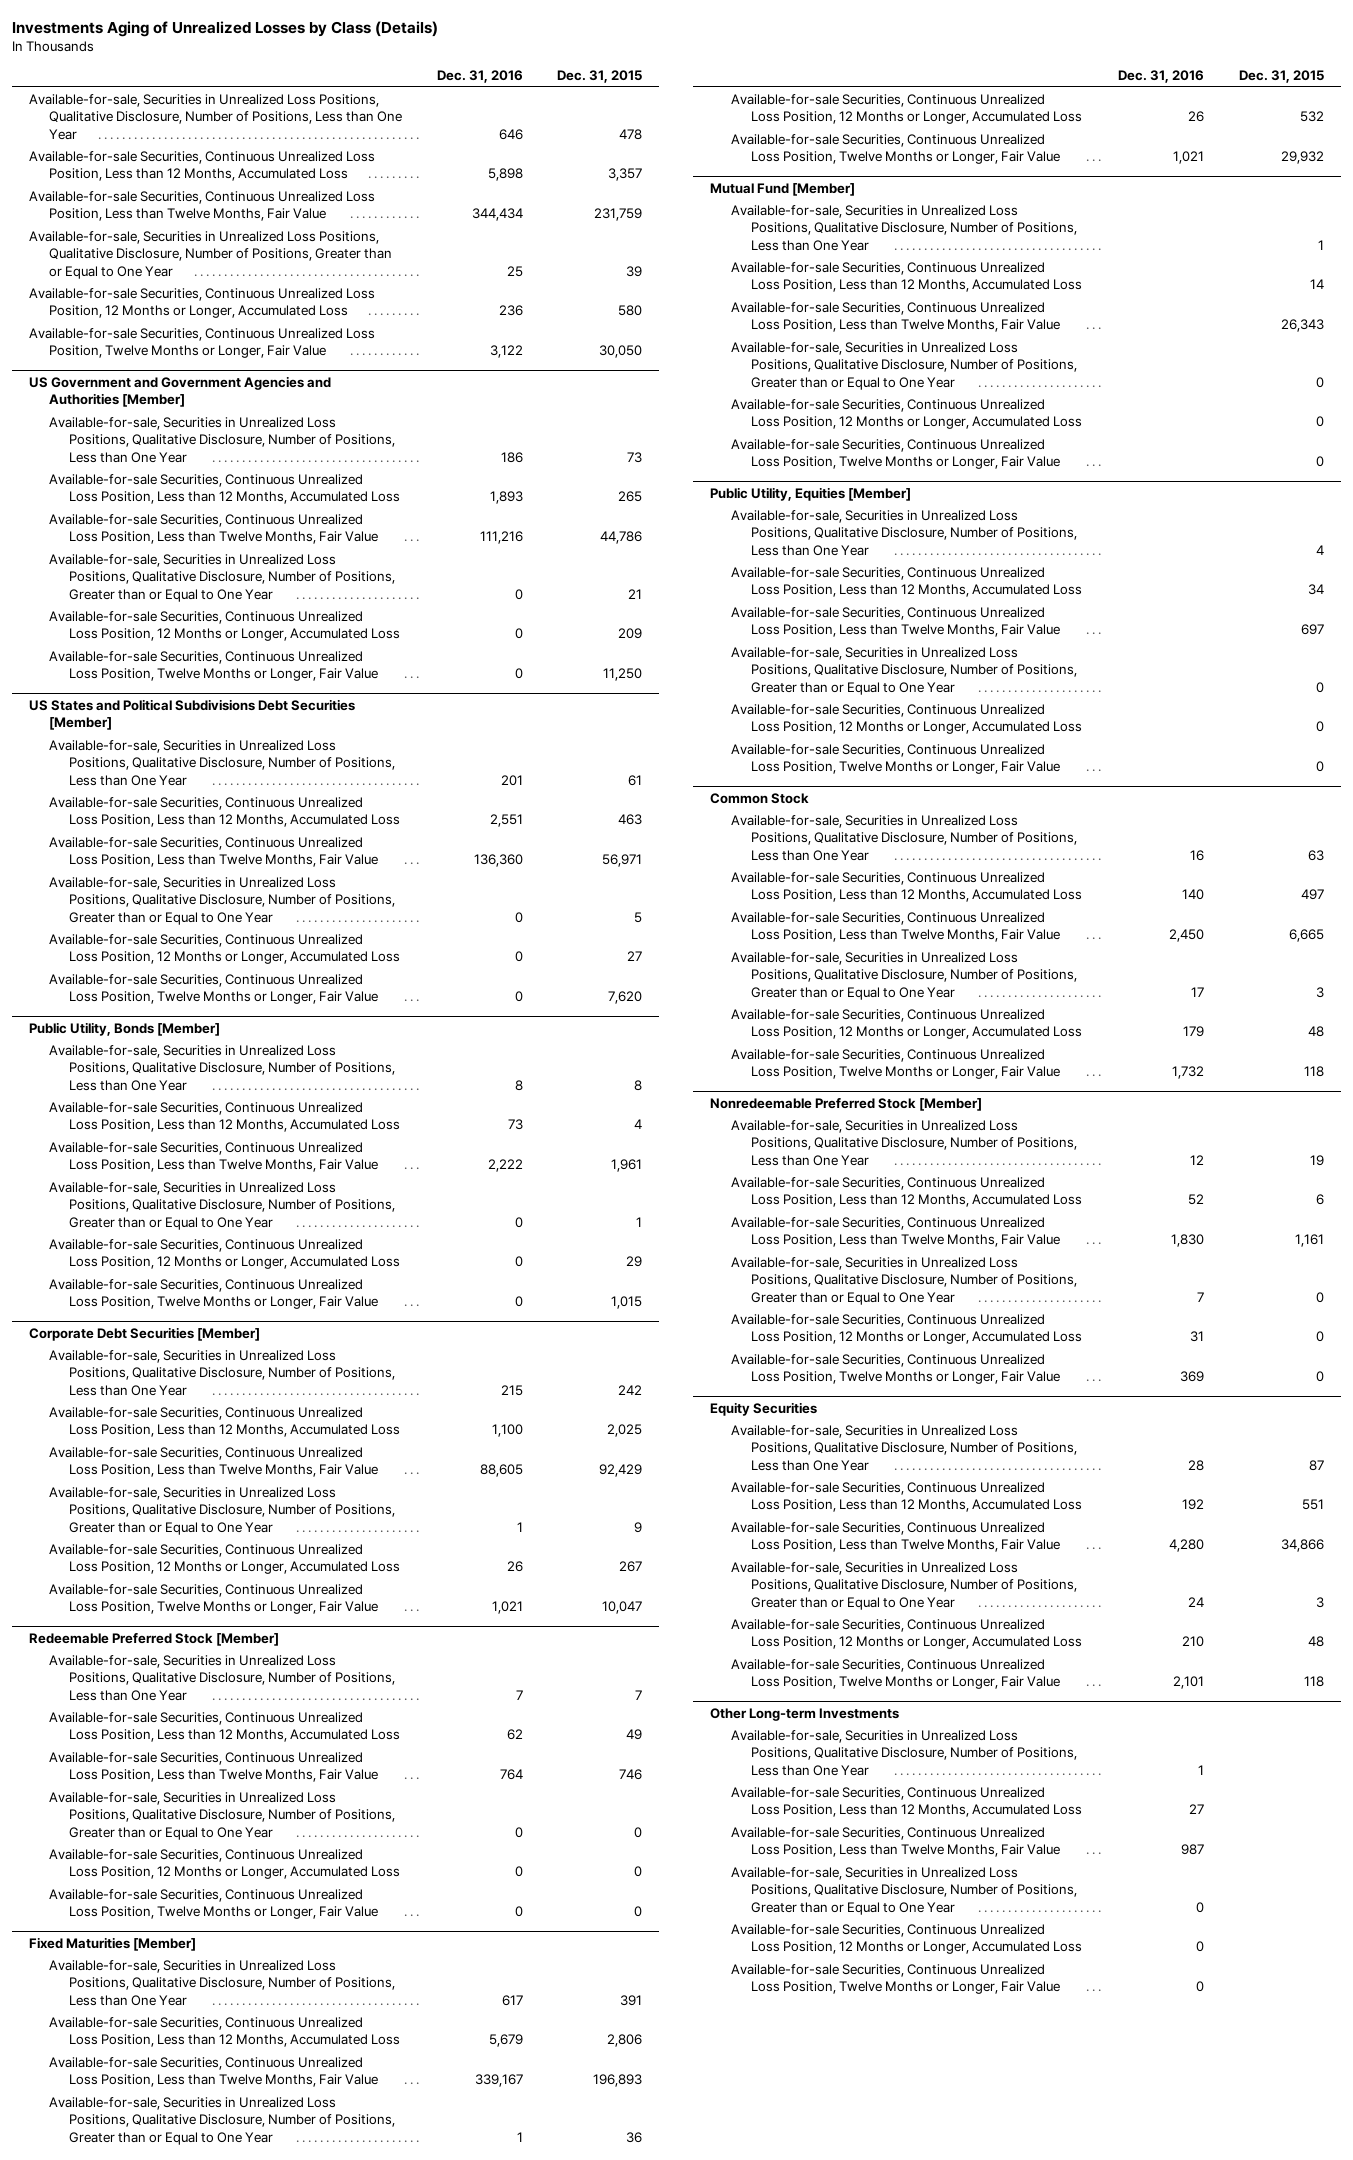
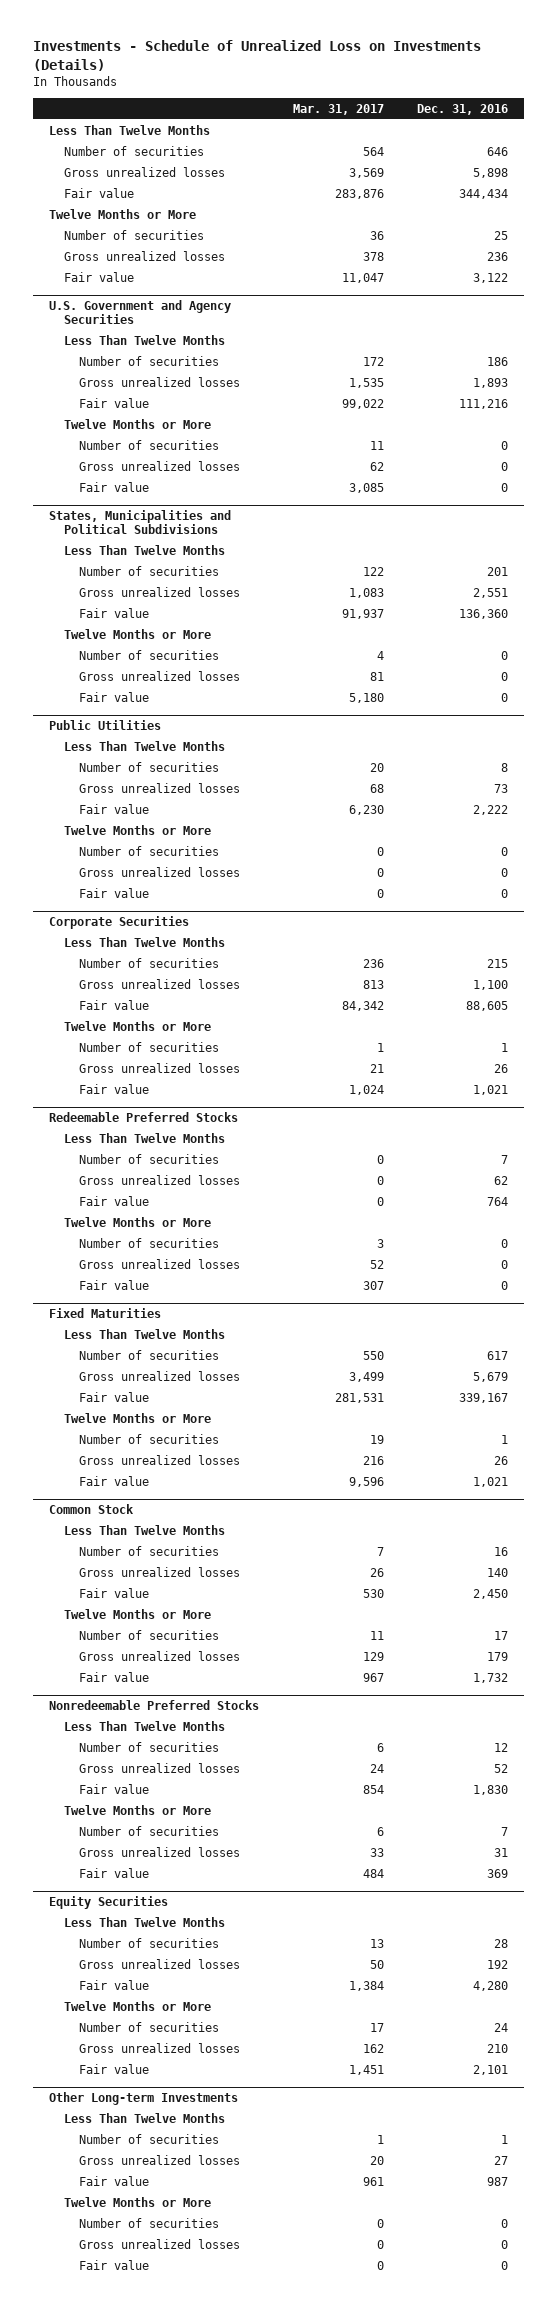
- Investments Aging of Unrealized Losses by Class (Details)
+ Investments - Schedule of Unrealized Loss on Investments (Details)
- | Dec. 31, 2016 | Dec. 31, 2015
+ | Mar. 31, 2017 | Dec. 31, 2016
- Available-for-sale, Securities in Unrealized Loss Positions, Qualitative Disclosure, Number of Positions, Less than One Year | 646 | 478
- Available-for-sale Securities, Continuous Unrealized Loss Position, Less than 12 Months, Accumulated Loss | 5,898 | 3,357
- Available-for-sale Securities, Continuous Unrealized Loss Position, Less than Twelve Months, Fair Value | 344,434 | 231,759
- Available-for-sale, Securities in Unrealized Loss Positions, Qualitative Disclosure, Number of Positions, Greater than or Equal to One Year | 25 | 39
- Available-for-sale Securities, Continuous Unrealized Loss Position, 12 Months or Longer, Accumulated Loss | 236 | 580
- Available-for-sale Securities, Continuous Unrealized Loss Position, Twelve Months or Longer, Fair Value | 3,122 | 30,050
- US Government and Government Agencies and Authorities [Member]
- Available-for-sale, Securities in Unrealized Loss Positions, Qualitative Disclosure, Number of Positions, Less than One Year | 186 | 73
- Available-for-sale Securities, Continuous Unrealized Loss Position, Less than 12 Months, Accumulated Loss | 1,893 | 265
- Available-for-sale Securities, Continuous Unrealized Loss Position, Less than Twelve Months, Fair Value | 111,216 | 44,786
- Available-for-sale, Securities in Unrealized Loss Positions, Qualitative Disclosure, Number of Positions, Greater than or Equal to One Year | 0 | 21
- Available-for-sale Securities, Continuous Unrealized Loss Position, 12 Months or Longer, Accumulated Loss | 0 | 209
- Available-for-sale Securities, Continuous Unrealized Loss Position, Twelve Months or Longer, Fair Value | 0 | 11,250
- US States and Political Subdivisions Debt Securities [Member]
- Available-for-sale, Securities in Unrealized Loss Positions, Qualitative Disclosure, Number of Positions, Less than One Year | 201 | 61
- Available-for-sale Securities, Continuous Unrealized Loss Position, Less than 12 Months, Accumulated Loss | 2,551 | 463
- Available-for-sale Securities, Continuous Unrealized Loss Position, Less than Twelve Months, Fair Value | 136,360 | 56,971
- Available-for-sale, Securities in Unrealized Loss Positions, Qualitative Disclosure, Number of Positions, Greater than or Equal to One Year | 0 | 5
- Available-for-sale Securities, Continuous Unrealized Loss Position, 12 Months or Longer, Accumulated Loss | 0 | 27
- Available-for-sale Securities, Continuous Unrealized Loss Position, Twelve Months or Longer, Fair Value | 0 | 7,620
- Public Utility, Bonds [Member]
- Available-for-sale, Securities in Unrealized Loss Positions, Qualitative Disclosure, Number of Positions, Less than One Year | 8 | 8
- Available-for-sale Securities, Continuous Unrealized Loss Position, Less than 12 Months, Accumulated Loss | 73 | 4
- Available-for-sale Securities, Continuous Unrealized Loss Position, Less than Twelve Months, Fair Value | 2,222 | 1,961
- Available-for-sale, Securities in Unrealized Loss Positions, Qualitative Disclosure, Number of Positions, Greater than or Equal to One Year | 0 | 1
- Available-for-sale Securities, Continuous Unrealized Loss Position, 12 Months or Longer, Accumulated Loss | 0 | 29
- Available-for-sale Securities, Continuous Unrealized Loss Position, Twelve Months or Longer, Fair Value | 0 | 1,015
- Corporate Debt Securities [Member]
- Available-for-sale, Securities in Unrealized Loss Positions, Qualitative Disclosure, Number of Positions, Less than One Year | 215 | 242
- Available-for-sale Securities, Continuous Unrealized Loss Position, Less than 12 Months, Accumulated Loss | 1,100 | 2,025
- Available-for-sale Securities, Continuous Unrealized Loss Position, Less than Twelve Months, Fair Value | 88,605 | 92,429
- Available-for-sale, Securities in Unrealized Loss Positions, Qualitative Disclosure, Number of Positions, Greater than or Equal to One Year | 1 | 9
- Available-for-sale Securities, Continuous Unrealized Loss Position, 12 Months or Longer, Accumulated Loss | 26 | 267
- Available-for-sale Securities, Continuous Unrealized Loss Position, Twelve Months or Longer, Fair Value | 1,021 | 10,047
- Redeemable Preferred Stock [Member]
- Available-for-sale, Securities in Unrealized Loss Positions, Qualitative Disclosure, Number of Positions, Less than One Year | 7 | 7
- Available-for-sale Securities, Continuous Unrealized Loss Position, Less than 12 Months, Accumulated Loss | 62 | 49
- Available-for-sale Securities, Continuous Unrealized Loss Position, Less than Twelve Months, Fair Value | 764 | 746
- Available-for-sale, Securities in Unrealized Loss Positions, Qualitative Disclosure, Number of Positions, Greater than or Equal to One Year | 0 | 0
- Available-for-sale Securities, Continuous Unrealized Loss Position, 12 Months or Longer, Accumulated Loss | 0 | 0
- Available-for-sale Securities, Continuous Unrealized Loss Position, Twelve Months or Longer, Fair Value | 0 | 0
- Fixed Maturities [Member]
- Available-for-sale, Securities in Unrealized Loss Positions, Qualitative Disclosure, Number of Positions, Less than One Year | 617 | 391
- Available-for-sale Securities, Continuous Unrealized Loss Position, Less than 12 Months, Accumulated Loss | 5,679 | 2,806
- Available-for-sale Securities, Continuous Unrealized Loss Position, Less than Twelve Months, Fair Value | 339,167 | 196,893
- Available-for-sale, Securities in Unrealized Loss Positions, Qualitative Disclosure, Number of Positions, Greater than or Equal to One Year | 1 | 36
- Available-for-sale Securities, Continuous Unrealized Loss Position, 12 Months or Longer, Accumulated Loss | 26 | 532
- Available-for-sale Securities, Continuous Unrealized Loss Position, Twelve Months or Longer, Fair Value | 1,021 | 29,932
- Mutual Fund [Member]
- Available-for-sale, Securities in Unrealized Loss Positions, Qualitative Disclosure, Number of Positions, Less than One Year | | 1
- Available-for-sale Securities, Continuous Unrealized Loss Position, Less than 12 Months, Accumulated Loss | | 14
- Available-for-sale Securities, Continuous Unrealized Loss Position, Less than Twelve Months, Fair Value | | 26,343
- Available-for-sale, Securities in Unrealized Loss Positions, Qualitative Disclosure, Number of Positions, Greater than or Equal to One Year | | 0
- Available-for-sale Securities, Continuous Unrealized Loss Position, 12 Months or Longer, Accumulated Loss | | 0
- Available-for-sale Securities, Continuous Unrealized Loss Position, Twelve Months or Longer, Fair Value | | 0
- Public Utility, Equities [Member]
- Available-for-sale, Securities in Unrealized Loss Positions, Qualitative Disclosure, Number of Positions, Less than One Year | | 4
- Available-for-sale Securities, Continuous Unrealized Loss Position, Less than 12 Months, Accumulated Loss | | 34
- Available-for-sale Securities, Continuous Unrealized Loss Position, Less than Twelve Months, Fair Value | | 697
- Available-for-sale, Securities in Unrealized Loss Positions, Qualitative Disclosure, Number of Positions, Greater than or Equal to One Year | | 0
- Available-for-sale Securities, Continuous Unrealized Loss Position, 12 Months or Longer, Accumulated Loss | | 0
- Available-for-sale Securities, Continuous Unrealized Loss Position, Twelve Months or Longer, Fair Value | | 0
+ Less Than Twelve Months
+ Number of securities | 564 | 646
+ Gross unrealized losses | 3,569 | 5,898
+ Fair value | 283,876 | 344,434
+ Twelve Months or More
+ Number of securities | 36 | 25
+ Gross unrealized losses | 378 | 236
+ Fair value | 11,047 | 3,122
+ U.S. Government and Agency Securities
+ Less Than Twelve Months
+ Number of securities | 172 | 186
+ Gross unrealized losses | 1,535 | 1,893
+ Fair value | 99,022 | 111,216
+ Twelve Months or More
+ Number of securities | 11 | 0
+ Gross unrealized losses | 62 | 0
+ Fair value | 3,085 | 0
+ States, Municipalities and Political Subdivisions
+ Less Than Twelve Months
+ Number of securities | 122 | 201
+ Gross unrealized losses | 1,083 | 2,551
+ Fair value | 91,937 | 136,360
+ Twelve Months or More
+ Number of securities | 4 | 0
+ Gross unrealized losses | 81 | 0
+ Fair value | 5,180 | 0
+ Public Utilities
+ Less Than Twelve Months
+ Number of securities | 20 | 8
+ Gross unrealized losses | 68 | 73
+ Fair value | 6,230 | 2,222
+ Twelve Months or More
+ Number of securities | 0 | 0
+ Gross unrealized losses | 0 | 0
+ Fair value | 0 | 0
+ Corporate Securities
+ Less Than Twelve Months
+ Number of securities | 236 | 215
+ Gross unrealized losses | 813 | 1,100
+ Fair value | 84,342 | 88,605
+ Twelve Months or More
+ Number of securities | 1 | 1
+ Gross unrealized losses | 21 | 26
+ Fair value | 1,024 | 1,021
+ Redeemable Preferred Stocks
+ Less Than Twelve Months
+ Number of securities | 0 | 7
+ Gross unrealized losses | 0 | 62
+ Fair value | 0 | 764
+ Twelve Months or More
+ Number of securities | 3 | 0
+ Gross unrealized losses | 52 | 0
+ Fair value | 307 | 0
+ Fixed Maturities
+ Less Than Twelve Months
+ Number of securities | 550 | 617
+ Gross unrealized losses | 3,499 | 5,679
+ Fair value | 281,531 | 339,167
+ Twelve Months or More
+ Number of securities | 19 | 1
+ Gross unrealized losses | 216 | 26
+ Fair value | 9,596 | 1,021
@ Common Stock
- Available-for-sale, Securities in Unrealized Loss Positions, Qualitative Disclosure, Number of Positions, Less than One Year | 16 | 63
- Available-for-sale Securities, Continuous Unrealized Loss Position, Less than 12 Months, Accumulated Loss | 140 | 497
- Available-for-sale Securities, Continuous Unrealized Loss Position, Less than Twelve Months, Fair Value | 2,450 | 6,665
- Available-for-sale, Securities in Unrealized Loss Positions, Qualitative Disclosure, Number of Positions, Greater than or Equal to One Year | 17 | 3
- Available-for-sale Securities, Continuous Unrealized Loss Position, 12 Months or Longer, Accumulated Loss | 179 | 48
- Available-for-sale Securities, Continuous Unrealized Loss Position, Twelve Months or Longer, Fair Value | 1,732 | 118
- Nonredeemable Preferred Stock [Member]
- Available-for-sale, Securities in Unrealized Loss Positions, Qualitative Disclosure, Number of Positions, Less than One Year | 12 | 19
- Available-for-sale Securities, Continuous Unrealized Loss Position, Less than 12 Months, Accumulated Loss | 52 | 6
- Available-for-sale Securities, Continuous Unrealized Loss Position, Less than Twelve Months, Fair Value | 1,830 | 1,161
- Available-for-sale, Securities in Unrealized Loss Positions, Qualitative Disclosure, Number of Positions, Greater than or Equal to One Year | 7 | 0
- Available-for-sale Securities, Continuous Unrealized Loss Position, 12 Months or Longer, Accumulated Loss | 31 | 0
- Available-for-sale Securities, Continuous Unrealized Loss Position, Twelve Months or Longer, Fair Value | 369 | 0
@ Common Stock
+ Less Than Twelve Months
+ Number of securities | 7 | 16
+ Gross unrealized losses | 26 | 140
+ Fair value | 530 | 2,450
+ Twelve Months or More
+ Number of securities | 11 | 17
+ Gross unrealized losses | 129 | 179
+ Fair value | 967 | 1,732
+ Nonredeemable Preferred Stocks
+ Less Than Twelve Months
+ Number of securities | 6 | 12
+ Gross unrealized losses | 24 | 52
+ Fair value | 854 | 1,830
+ Twelve Months or More
+ Number of securities | 6 | 7
+ Gross unrealized losses | 33 | 31
+ Fair value | 484 | 369
@ Equity Securities
- Available-for-sale, Securities in Unrealized Loss Positions, Qualitative Disclosure, Number of Positions, Less than One Year | 28 | 87
- Available-for-sale Securities, Continuous Unrealized Loss Position, Less than 12 Months, Accumulated Loss | 192 | 551
- Available-for-sale Securities, Continuous Unrealized Loss Position, Less than Twelve Months, Fair Value | 4,280 | 34,866
- Available-for-sale, Securities in Unrealized Loss Positions, Qualitative Disclosure, Number of Positions, Greater than or Equal to One Year | 24 | 3
- Available-for-sale Securities, Continuous Unrealized Loss Position, 12 Months or Longer, Accumulated Loss | 210 | 48
- Available-for-sale Securities, Continuous Unrealized Loss Position, Twelve Months or Longer, Fair Value | 2,101 | 118
+ Less Than Twelve Months
+ Number of securities | 13 | 28
+ Gross unrealized losses | 50 | 192
+ Fair value | 1,384 | 4,280
+ Twelve Months or More
+ Number of securities | 17 | 24
+ Gross unrealized losses | 162 | 210
+ Fair value | 1,451 | 2,101
@ Other Long-term Investments
- Available-for-sale, Securities in Unrealized Loss Positions, Qualitative Disclosure, Number of Positions, Less than One Year | 1 |
- Available-for-sale Securities, Continuous Unrealized Loss Position, Less than 12 Months, Accumulated Loss | 27 |
- Available-for-sale Securities, Continuous Unrealized Loss Position, Less than Twelve Months, Fair Value | 987 |
- Available-for-sale, Securities in Unrealized Loss Positions, Qualitative Disclosure, Number of Positions, Greater than or Equal to One Year | 0 |
- Available-for-sale Securities, Continuous Unrealized Loss Position, 12 Months or Longer, Accumulated Loss | 0 |
- Available-for-sale Securities, Continuous Unrealized Loss Position, Twelve Months or Longer, Fair Value | 0 |
+ Less Than Twelve Months
+ Number of securities | 1 | 1
+ Gross unrealized losses | 20 | 27
+ Fair value | 961 | 987
+ Twelve Months or More
+ Number of securities | 0 | 0
+ Gross unrealized losses | 0 | 0
+ Fair value | 0 | 0

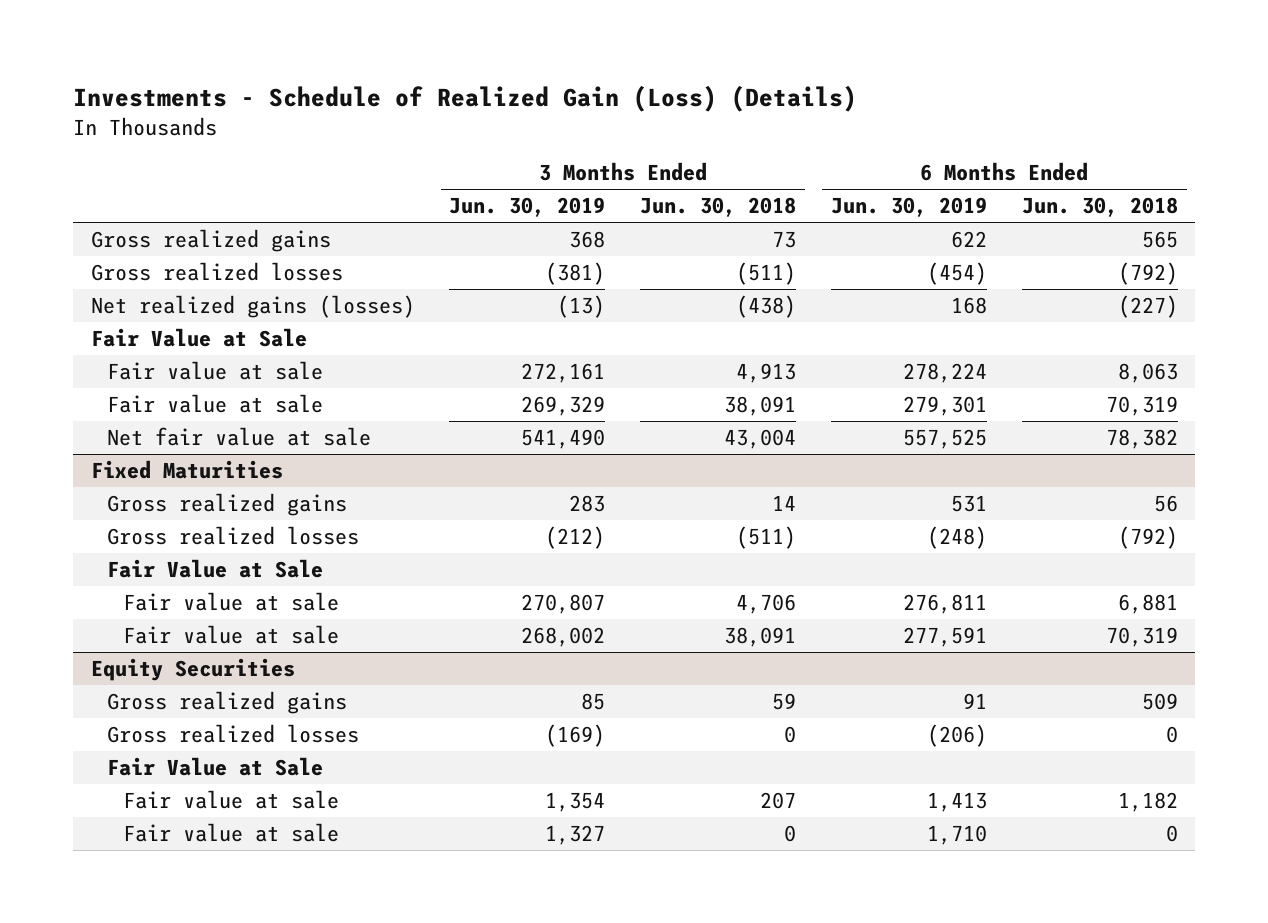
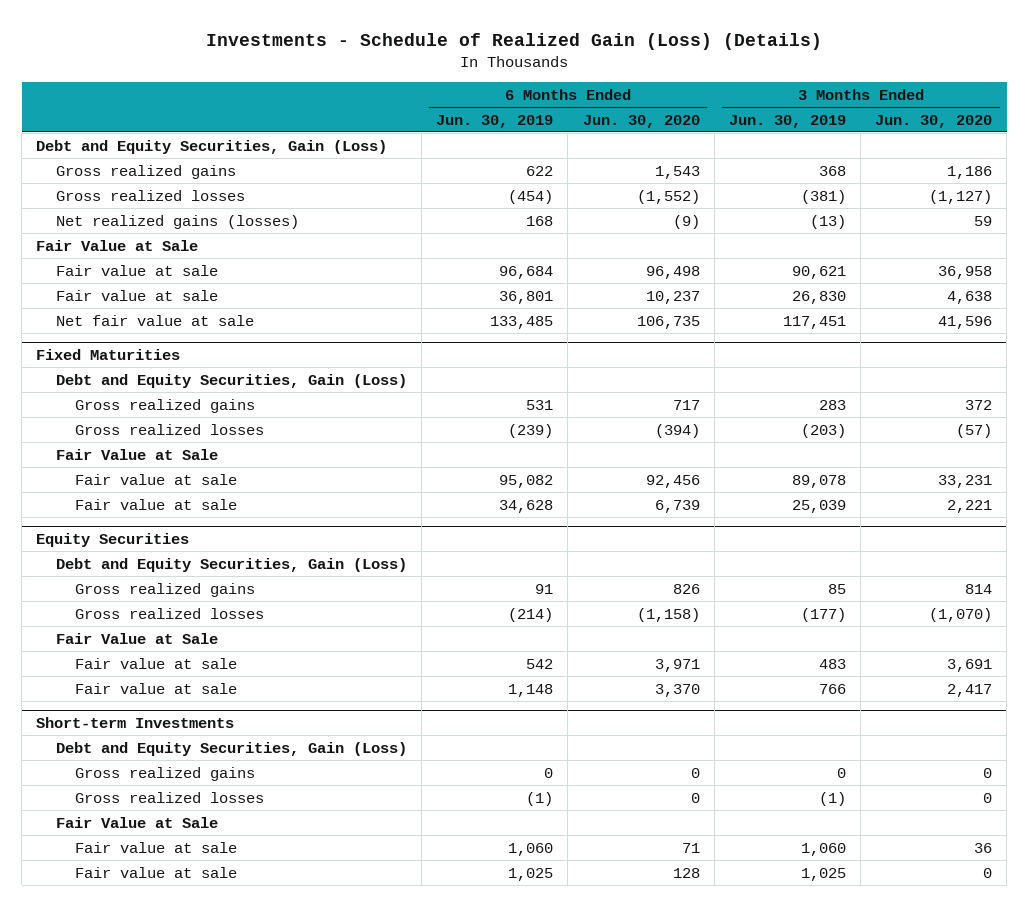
- | 3 Months Ended Jun. 30, 2019 | 3 Months Ended Jun. 30, 2018 | 6 Months Ended Jun. 30, 2019 | 6 Months Ended Jun. 30, 2018
+ | 6 Months Ended Jun. 30, 2019 | 6 Months Ended Jun. 30, 2020 | 3 Months Ended Jun. 30, 2019 | 3 Months Ended Jun. 30, 2020
+ Debt and Equity Securities, Gain (Loss)
- Fair value at sale | 272,161 | 4,913 | 278,224 | 8,063
- Fair value at sale | 269,329 | 38,091 | 279,301 | 70,319
- Net fair value at sale | 541,490 | 43,004 | 557,525 | 78,382
+ Fair value at sale | 96,684 | 96,498 | 90,621 | 36,958
+ Fair value at sale | 36,801 | 10,237 | 26,830 | 4,638
+ Net fair value at sale | 133,485 | 106,735 | 117,451 | 41,596
@ Fixed Maturities
+ Debt and Equity Securities, Gain (Loss)
- Gross realized losses | (212) | (511) | (248) | (792)
+ Gross realized losses | (239) | (394) | (203) | (57)
- Fair value at sale | 270,807 | 4,706 | 276,811 | 6,881
- Fair value at sale | 268,002 | 38,091 | 277,591 | 70,319
+ Fair value at sale | 95,082 | 92,456 | 89,078 | 33,231
+ Fair value at sale | 34,628 | 6,739 | 25,039 | 2,221
@ Equity Securities
+ Debt and Equity Securities, Gain (Loss)
- Gross realized losses | (169) | 0 | (206) | 0
+ Gross realized losses | (214) | (1,158) | (177) | (1,070)
- Fair value at sale | 1,354 | 207 | 1,413 | 1,182
- Fair value at sale | 1,327 | 0 | 1,710 | 0
+ Fair value at sale | 542 | 3,971 | 483 | 3,691
+ Fair value at sale | 1,148 | 3,370 | 766 | 2,417
+ Short-term Investments
+ Debt and Equity Securities, Gain (Loss)
+ Gross realized gains | 0 | 0 | 0 | 0
+ Gross realized losses | (1) | 0 | (1) | 0
+ Fair Value at Sale
+ Fair value at sale | 1,060 | 71 | 1,060 | 36
+ Fair value at sale | 1,025 | 128 | 1,025 | 0

